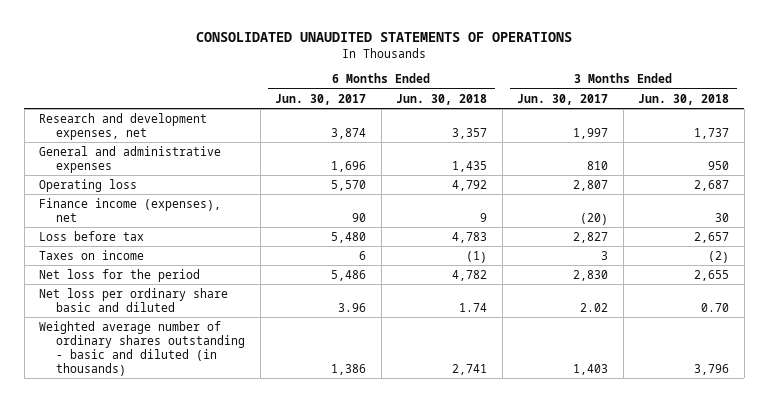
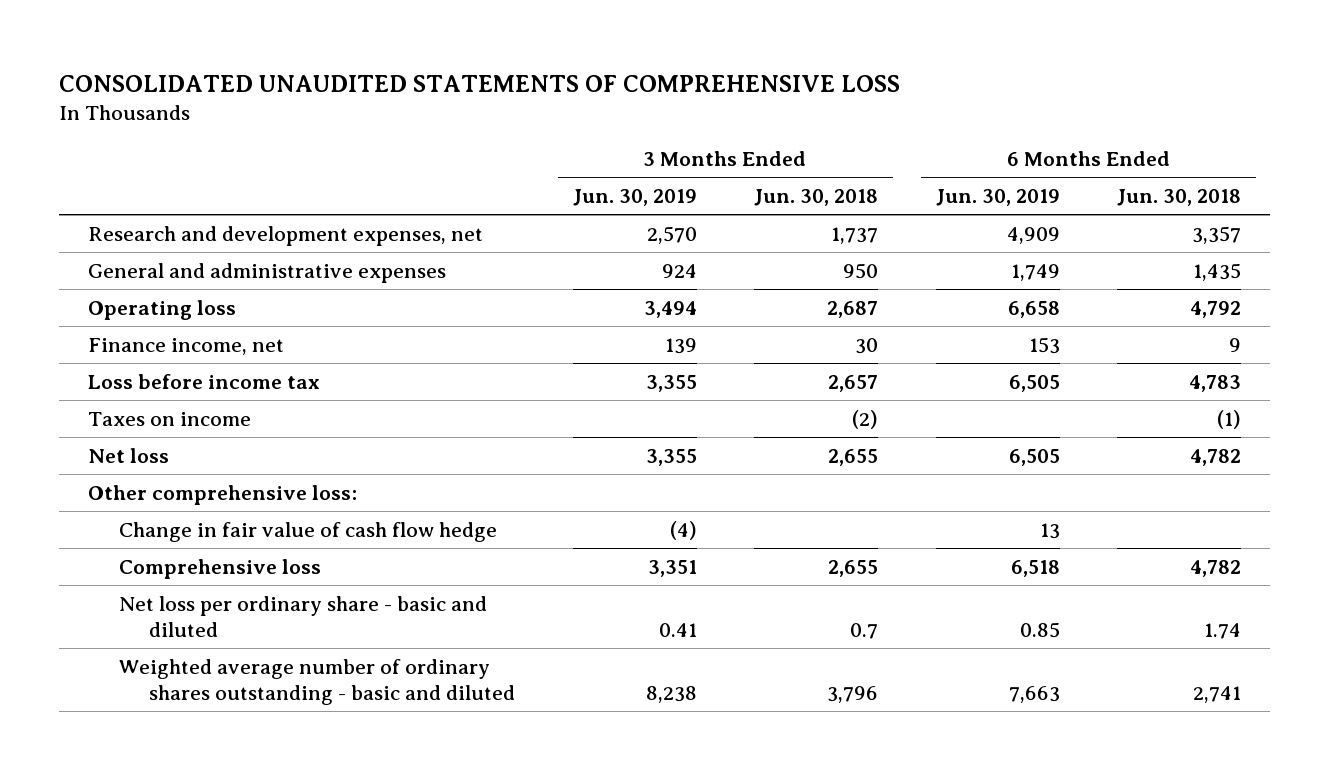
- CONSOLIDATED UNAUDITED STATEMENTS OF OPERATIONS
+ CONSOLIDATED UNAUDITED STATEMENTS OF COMPREHENSIVE LOSS
- | 6 Months Ended Jun. 30, 2017 | 6 Months Ended Jun. 30, 2018 | 3 Months Ended Jun. 30, 2017 | 3 Months Ended Jun. 30, 2018
+ | 3 Months Ended Jun. 30, 2019 | 3 Months Ended Jun. 30, 2018 | 6 Months Ended Jun. 30, 2019 | 6 Months Ended Jun. 30, 2018
- Finance income (expenses), net | 90 | 9 | (20) | 30
- Loss before tax | 5,480 | 4,783 | 2,827 | 2,657
+ Finance income, net | 139 | 30 | 153 | 9
+ Loss before income tax | 3,355 | 2,657 | 6,505 | 4,783
- Net loss for the period | 5,486 | 4,782 | 2,830 | 2,655
- Net loss per ordinary share basic and diluted | 3.96 | 1.74 | 2.02 | 0.70
- Weighted average number of ordinary shares outstanding - basic and diluted (in thousands) | 1,386 | 2,741 | 1,403 | 3,796
+ Net loss | 3,355 | 2,655 | 6,505 | 4,782
+ Other comprehensive loss:
+ Change in fair value of cash flow hedge | (4) | | 13 |
+ Comprehensive loss | 3,351 | 2,655 | 6,518 | 4,782
+ Net loss per ordinary share - basic and diluted | 0.41 | 0.7 | 0.85 | 1.74
+ Weighted average number of ordinary shares outstanding - basic and diluted | 8,238 | 3,796 | 7,663 | 2,741

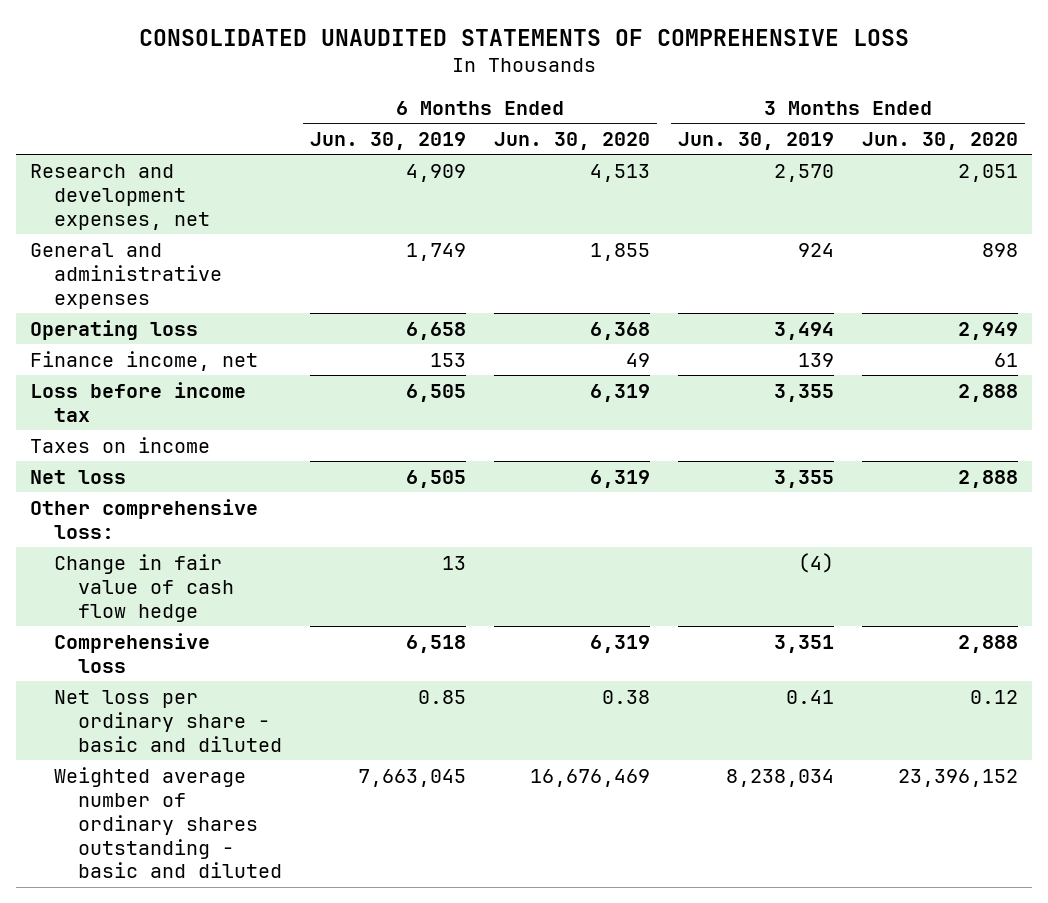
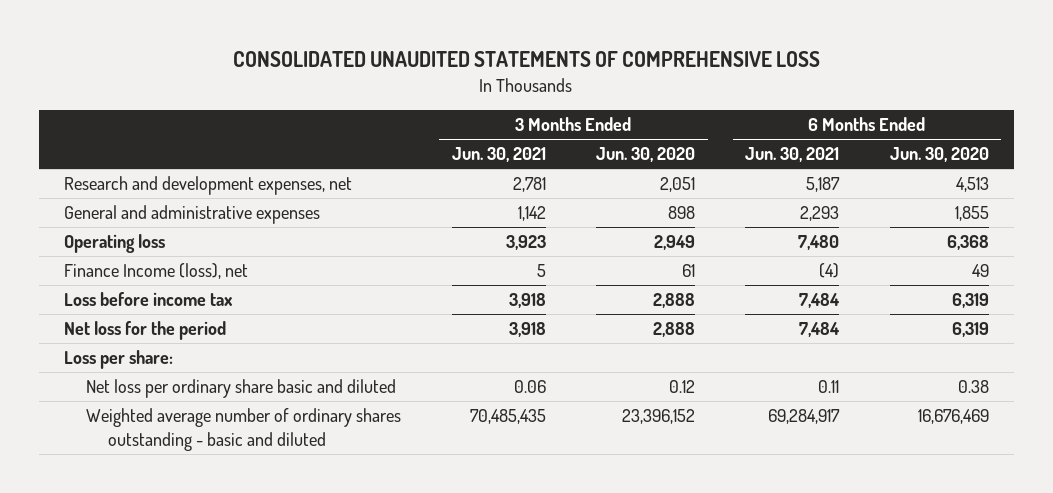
- | 6 Months Ended Jun. 30, 2019 | 6 Months Ended Jun. 30, 2020 | 3 Months Ended Jun. 30, 2019 | 3 Months Ended Jun. 30, 2020
+ | 3 Months Ended Jun. 30, 2021 | 3 Months Ended Jun. 30, 2020 | 6 Months Ended Jun. 30, 2021 | 6 Months Ended Jun. 30, 2020
- Finance income, net | 153 | 49 | 139 | 61
+ Finance Income (loss), net | 5 | 61 | (4) | 49
- Taxes on income
- Net loss | 6,505 | 6,319 | 3,355 | 2,888
- Other comprehensive loss:
- Change in fair value of cash flow hedge | 13 | | (4) |
- Comprehensive loss | 6,518 | 6,319 | 3,351 | 2,888
- Net loss per ordinary share - basic and diluted | 0.85 | 0.38 | 0.41 | 0.12
+ Net loss for the period | 3,918 | 2,888 | 7,484 | 6,319
+ Loss per share:
+ Net loss per ordinary share basic and diluted | 0.06 | 0.12 | 0.11 | 0.38

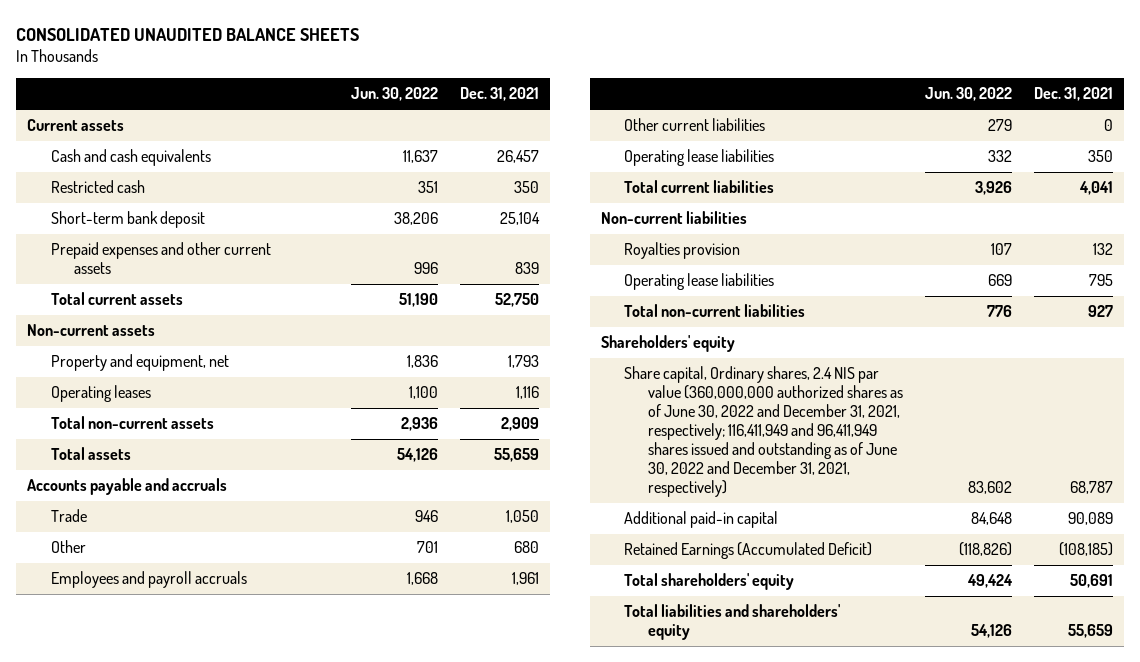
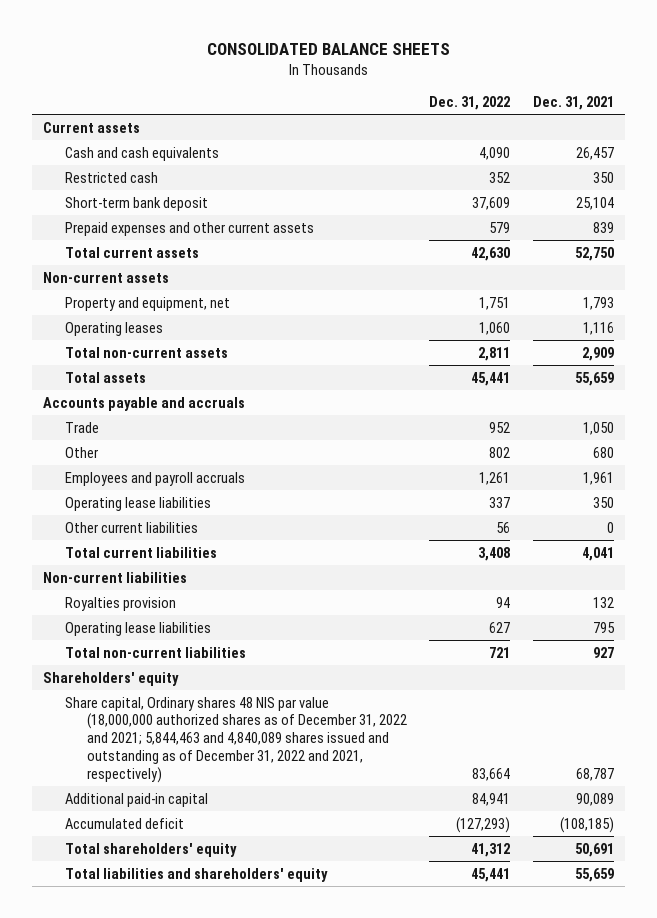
- CONSOLIDATED UNAUDITED BALANCE SHEETS
+ CONSOLIDATED BALANCE SHEETS
- | Jun. 30, 2022 | Dec. 31, 2021
+ | Dec. 31, 2022 | Dec. 31, 2021
moved down: Other current liabilities | 56 | 0
- Share capital, Ordinary shares, 2.4 NIS par value (360,000,000 authorized shares as of June 30, 2022 and December 31, 2021, respectively; 116,411,949 and 96,411,949 shares issued and outstanding as of June 30, 2022 and December 31, 2021, respectively) | 83,602 | 68,787
+ Share capital, Ordinary shares 48 NIS par value (18,000,000 authorized shares as of December 31, 2022 and 2021; 5,844,463 and 4,840,089 shares issued and outstanding as of December 31, 2022 and 2021, respectively) | 83,664 | 68,787
- Retained Earnings (Accumulated Deficit) | (118,826) | (108,185)
+ Accumulated deficit | (127,293) | (108,185)

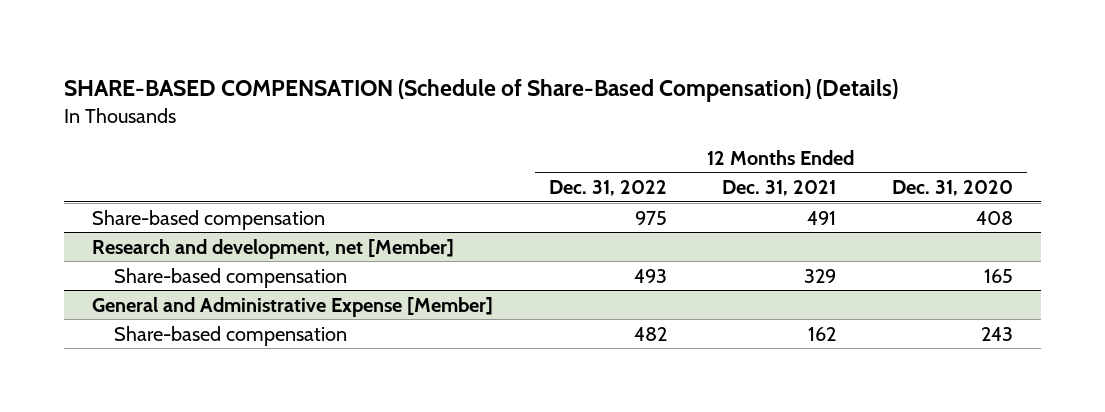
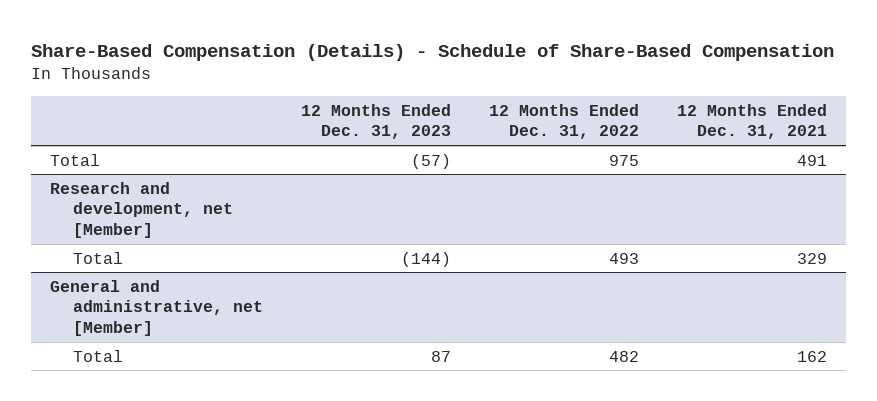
- SHARE-BASED COMPENSATION (Schedule of Share-Based Compensation) (Details)
+ Share-Based Compensation (Details) - Schedule of Share-Based Compensation
- | 12 Months Ended Dec. 31, 2022 | 12 Months Ended Dec. 31, 2021 | 12 Months Ended Dec. 31, 2020
+ | 12 Months Ended Dec. 31, 2023 | 12 Months Ended Dec. 31, 2022 | 12 Months Ended Dec. 31, 2021
- Share-based compensation | 975 | 491 | 408
+ Total | (57) | 975 | 491
@ Research and development, net [Member]
- Share-based compensation | 493 | 329 | 165
- General and Administrative Expense [Member]
- Share-based compensation | 482 | 162 | 243
@ Research and development, net [Member]
+ Total | (144) | 493 | 329
+ General and administrative, net [Member]
+ Total | 87 | 482 | 162

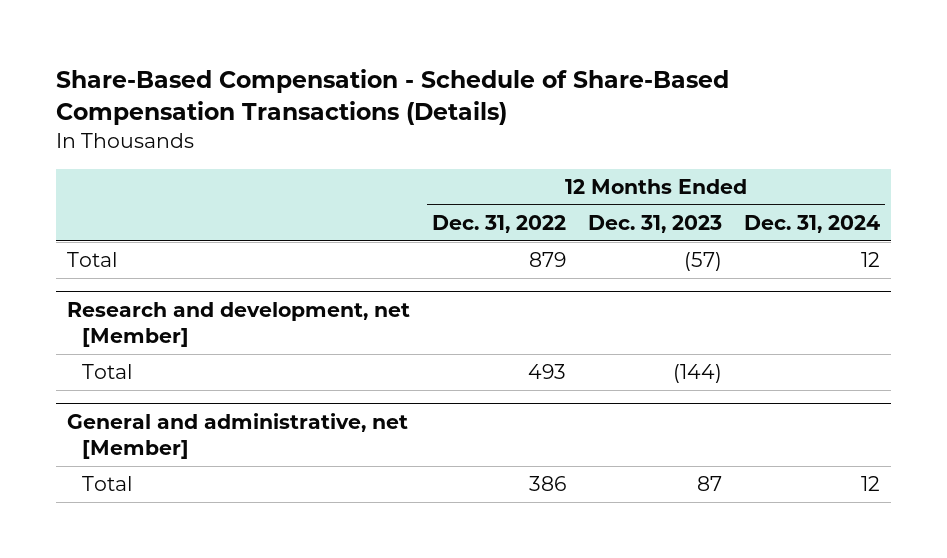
- Share-Based Compensation (Details) - Schedule of Share-Based Compensation
+ Share-Based Compensation - Schedule of Share-Based Compensation Transactions (Details)
- | 12 Months Ended Dec. 31, 2023 | 12 Months Ended Dec. 31, 2022 | 12 Months Ended Dec. 31, 2021
+ | 12 Months Ended Dec. 31, 2022 | 12 Months Ended Dec. 31, 2023 | 12 Months Ended Dec. 31, 2024
- Total | (57) | 975 | 491
+ Total | 879 | (57) | 12
@ General and administrative, net [Member]
- Total | 87 | 482 | 162
+ Total | 386 | 87 | 12

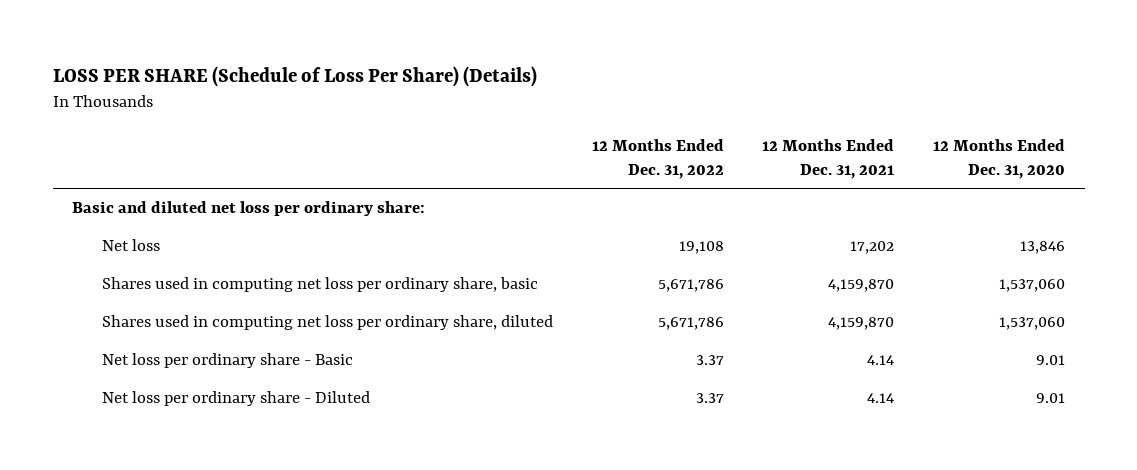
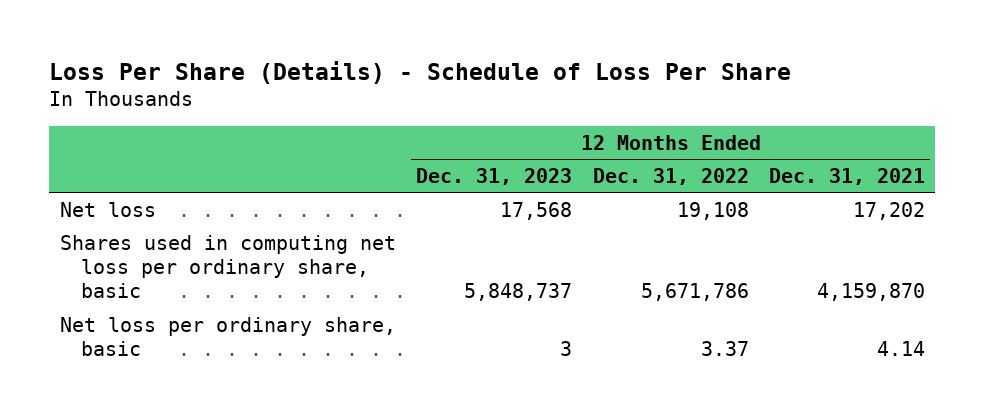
- LOSS PER SHARE (Schedule of Loss Per Share) (Details)
+ Loss Per Share (Details) - Schedule of Loss Per Share
- | 12 Months Ended Dec. 31, 2022 | 12 Months Ended Dec. 31, 2021 | 12 Months Ended Dec. 31, 2020
+ | 12 Months Ended Dec. 31, 2023 | 12 Months Ended Dec. 31, 2022 | 12 Months Ended Dec. 31, 2021
- Basic and diluted net loss per ordinary share:
- Shares used in computing net loss per ordinary share, diluted | 5,671,786 | 4,159,870 | 1,537,060
- Net loss per ordinary share - Basic | 3.37 | 4.14 | 9.01
- Net loss per ordinary share - Diluted | 3.37 | 4.14 | 9.01
+ Net loss per ordinary share, basic | 3 | 3.37 | 4.14

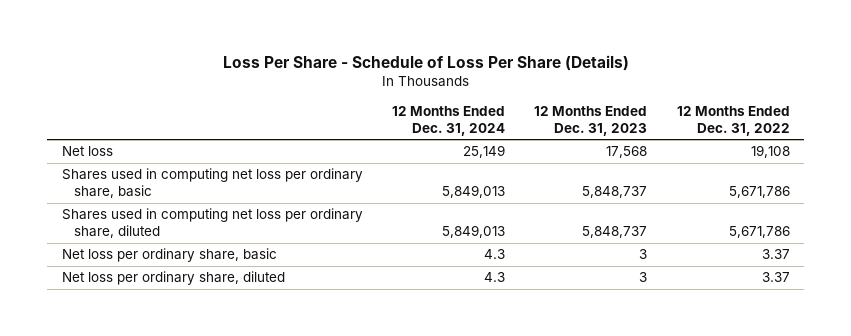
- Loss Per Share (Details) - Schedule of Loss Per Share
+ Loss Per Share - Schedule of Loss Per Share (Details)
- | 12 Months Ended Dec. 31, 2023 | 12 Months Ended Dec. 31, 2022 | 12 Months Ended Dec. 31, 2021
+ | 12 Months Ended Dec. 31, 2024 | 12 Months Ended Dec. 31, 2023 | 12 Months Ended Dec. 31, 2022
+ Shares used in computing net loss per ordinary share, diluted | 5,849,013 | 5,848,737 | 5,671,786
+ Net loss per ordinary share, diluted | 4.3 | 3 | 3.37

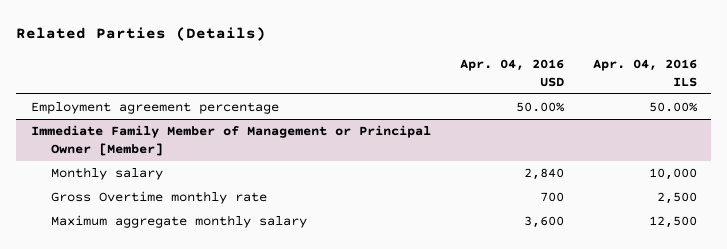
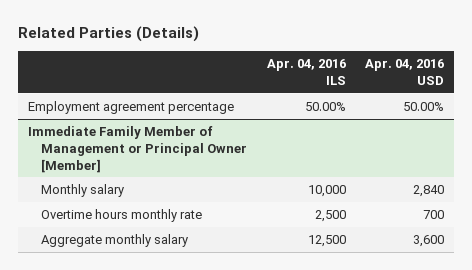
- | Apr. 04, 2016 USD | Apr. 04, 2016 ILS
+ | Apr. 04, 2016 ILS | Apr. 04, 2016 USD
@ Immediate Family Member of Management or Principal Owner [Member]
- Gross Overtime monthly rate | 700 | 2,500
- Maximum aggregate monthly salary | 3,600 | 12,500
+ Overtime hours monthly rate | 2,500 | 700
+ Aggregate monthly salary | 12,500 | 3,600

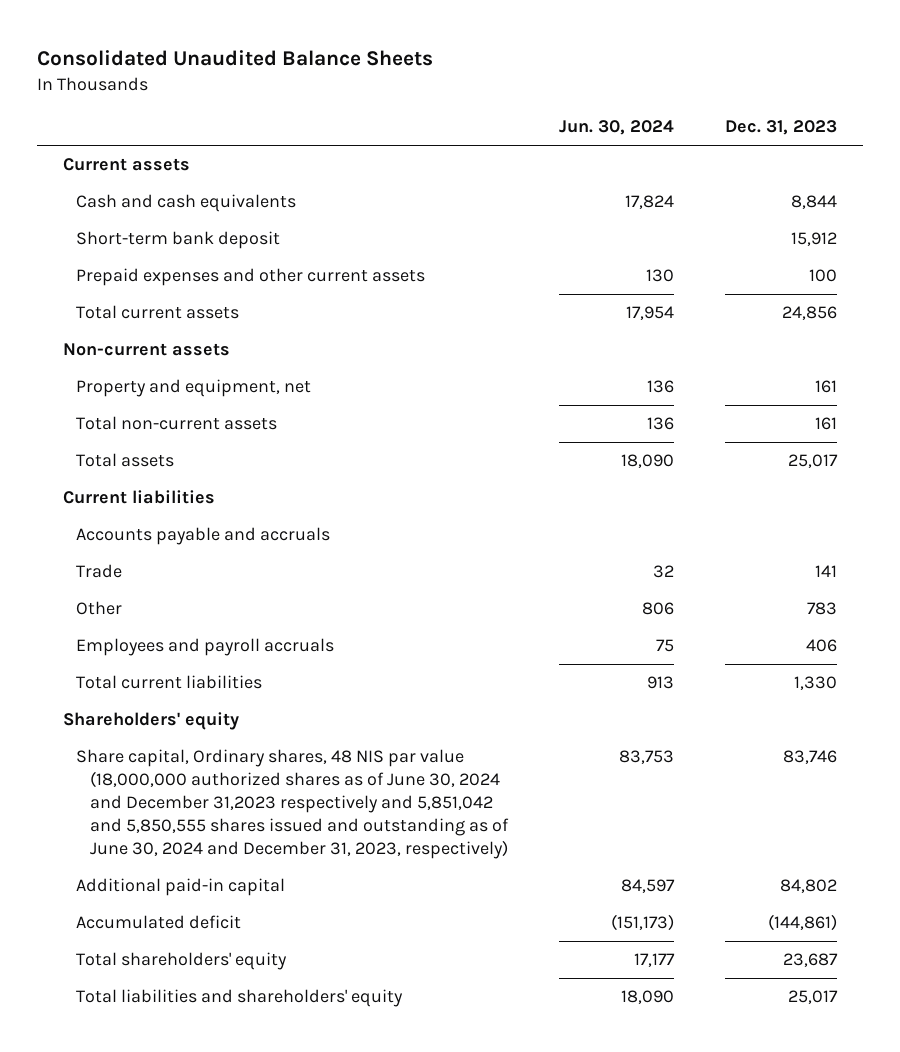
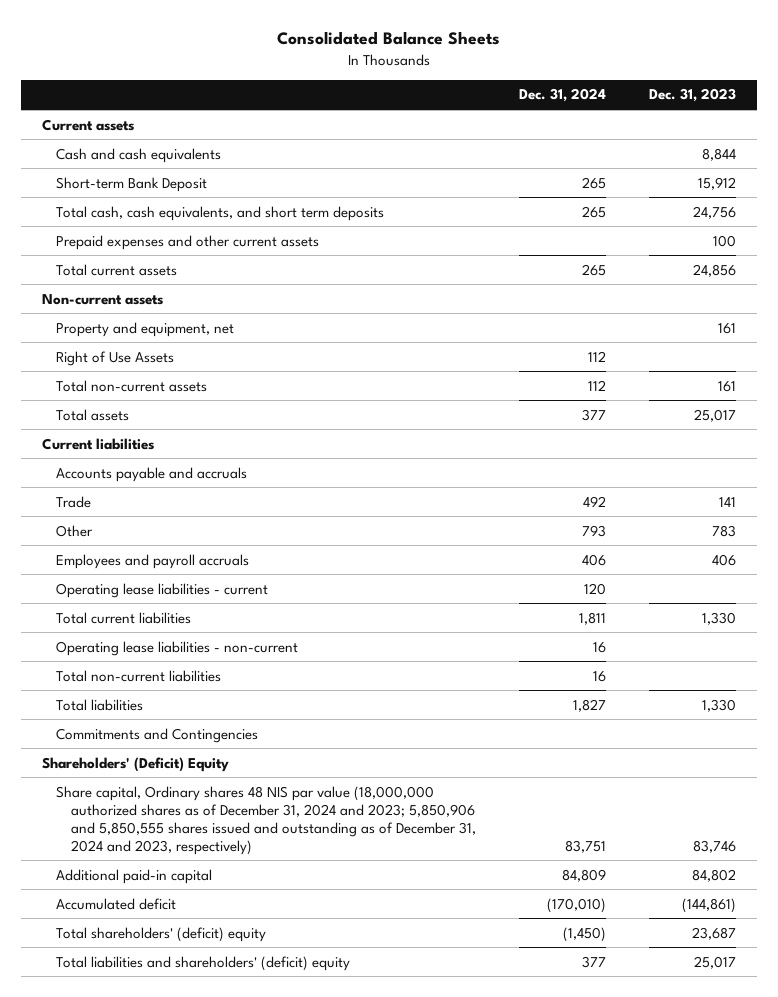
- Consolidated Unaudited Balance Sheets
+ Consolidated Balance Sheets
- | Jun. 30, 2024 | Dec. 31, 2023
+ | Dec. 31, 2024 | Dec. 31, 2023
- Short-term bank deposit | | 15,912
+ Short-term Bank Deposit | 265 | 15,912
+ Total cash, cash equivalents, and short term deposits | 265 | 24,756
+ Right of Use Assets | 112 |
+ Operating lease liabilities - current | 120 |
- Shareholders' equity
- Share capital, Ordinary shares, 48 NIS par value (18,000,000 authorized shares as of June 30, 2024 and December 31,2023 respectively and 5,851,042 and 5,850,555 shares issued and outstanding as of June 30, 2024 and December 31, 2023, respectively) | 83,753 | 83,746
+ Operating lease liabilities - non-current | 16 |
+ Total non-current liabilities | 16 |
+ Total liabilities | 1,827 | 1,330
+ Commitments and Contingencies
+ Shareholders' (Deficit) Equity
+ Share capital, Ordinary shares 48 NIS par value (18,000,000 authorized shares as of December 31, 2024 and 2023; 5,850,906 and 5,850,555 shares issued and outstanding as of December 31, 2024 and 2023, respectively) | 83,751 | 83,746
- Total shareholders' equity | 17,177 | 23,687
- Total liabilities and shareholders' equity | 18,090 | 25,017
+ Total shareholders' (deficit) equity | (1,450) | 23,687
+ Total liabilities and shareholders' (deficit) equity | 377 | 25,017

